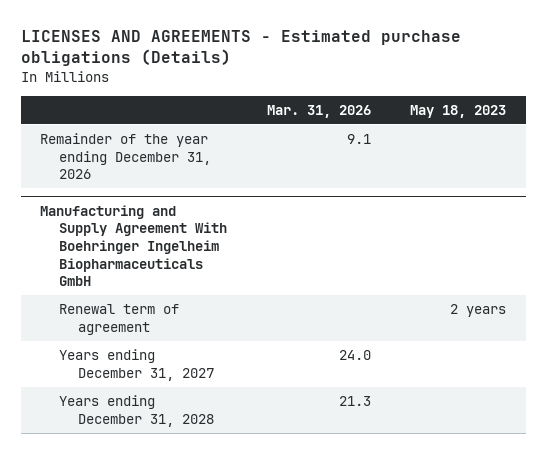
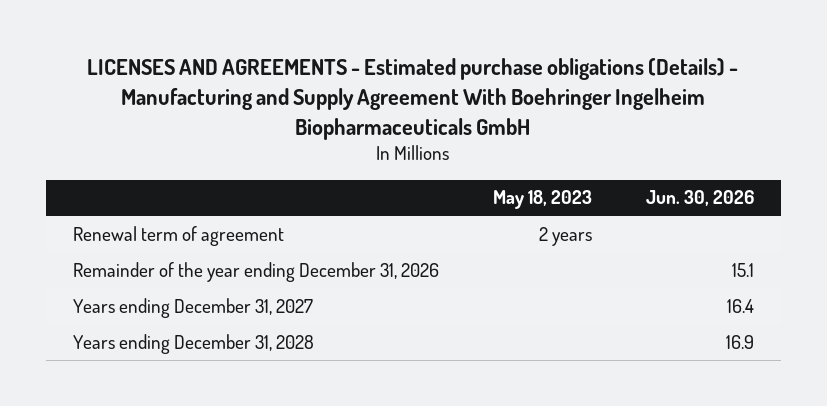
- LICENSES AND AGREEMENTS - Estimated purchase obligations (Details)
+ LICENSES AND AGREEMENTS - Estimated purchase obligations (Details) - Manufacturing and Supply Agreement With Boehringer Ingelheim Biopharmaceuticals GmbH
- | Mar. 31, 2026 | May 18, 2023
+ | May 18, 2023 | Jun. 30, 2026
+ Renewal term of agreement | 2 years |
- Manufacturing and Supply Agreement With Boehringer Ingelheim Biopharmaceuticals GmbH
- Renewal term of agreement | | 2 years
- Years ending December 31, 2027 | 24.0 |
- Years ending December 31, 2028 | 21.3 |
+ Years ending December 31, 2027 | | 16.4
+ Years ending December 31, 2028 | | 16.9

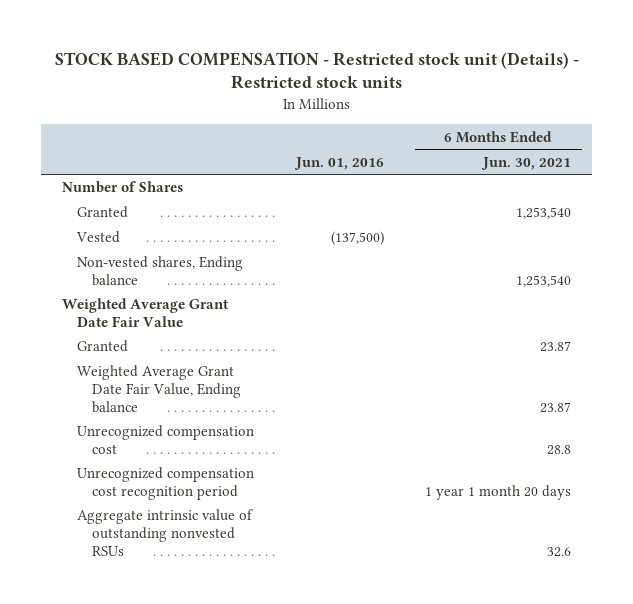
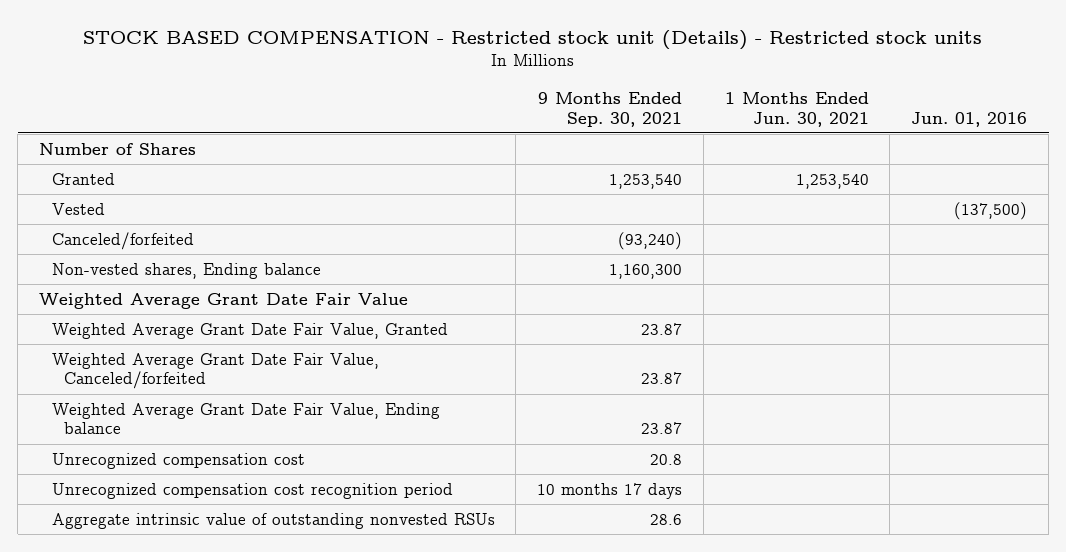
- | Jun. 01, 2016 | 6 Months Ended Jun. 30, 2021
+ | 9 Months Ended Sep. 30, 2021 | 1 Months Ended Jun. 30, 2021 | Jun. 01, 2016
+ Canceled/forfeited | (93,240) | |
- Granted | | 23.87
+ Weighted Average Grant Date Fair Value, Granted | 23.87 | |
+ Weighted Average Grant Date Fair Value, Canceled/forfeited | 23.87 | |

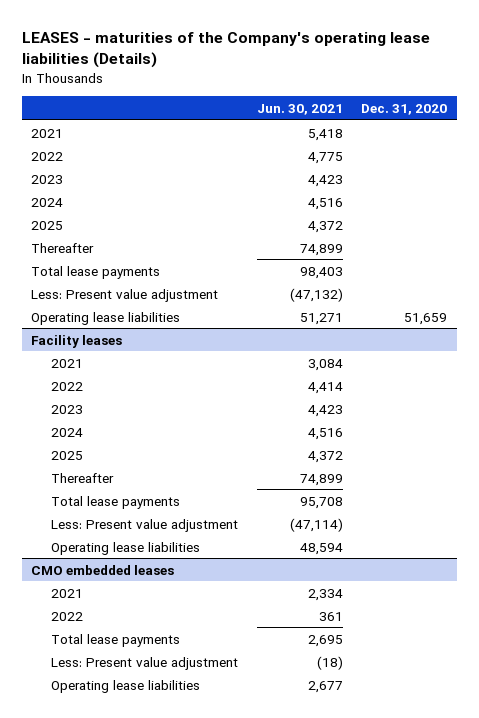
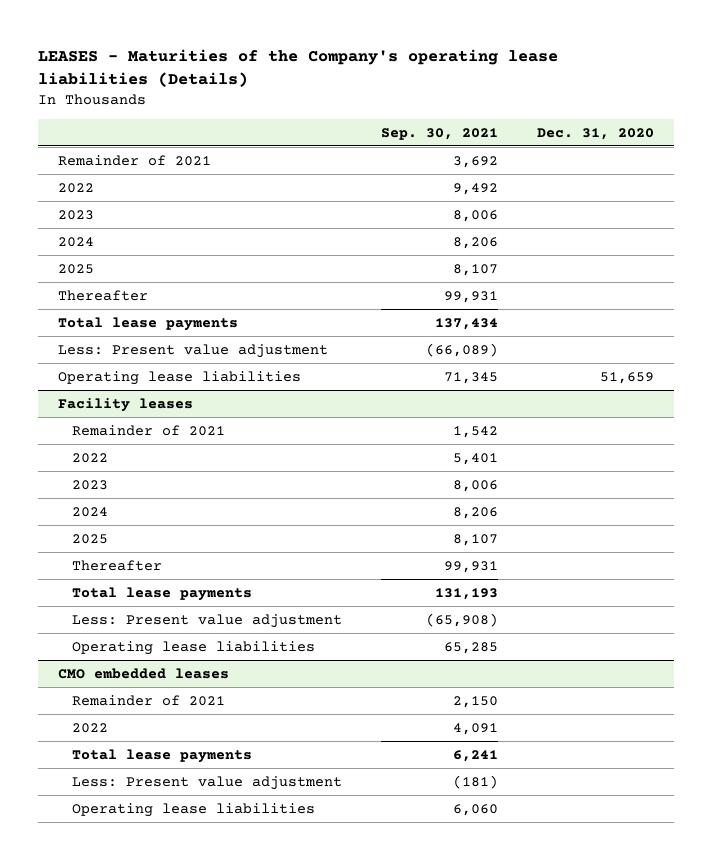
- LEASES - maturities of the Company's operating lease liabilities (Details)
+ LEASES - Maturities of the Company's operating lease liabilities (Details)
- | Jun. 30, 2021 | Dec. 31, 2020
+ | Sep. 30, 2021 | Dec. 31, 2020
- 2021 | 5,418 |
+ Remainder of 2021 | 3,692 |
@ Facility leases
- 2021 | 3,084 |
+ Remainder of 2021 | 1,542 |
@ CMO embedded leases
- 2021 | 2,334 |
+ Remainder of 2021 | 2,150 |

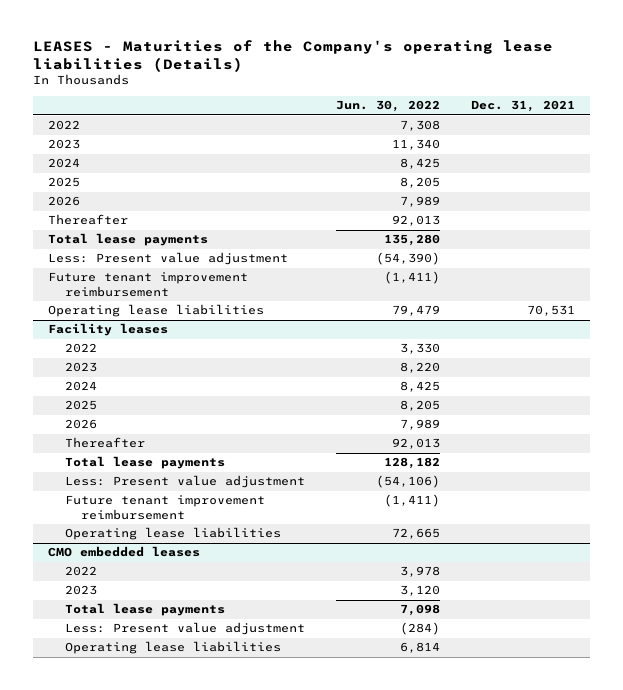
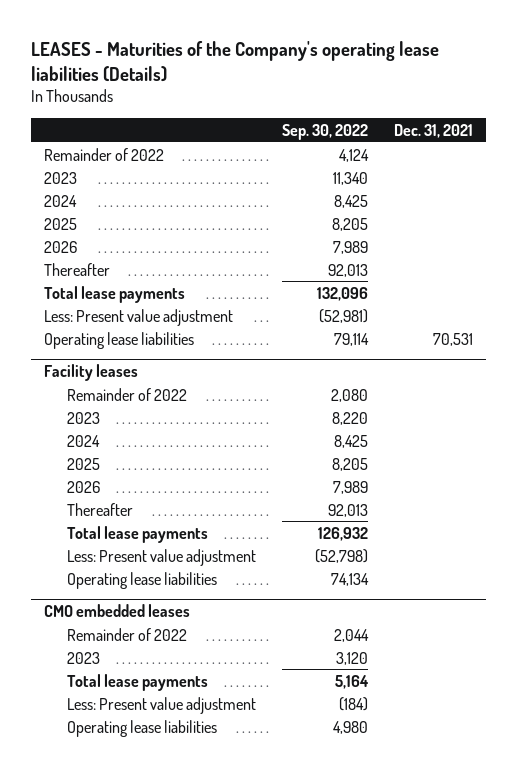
- | Jun. 30, 2022 | Dec. 31, 2021
+ | Sep. 30, 2022 | Dec. 31, 2021
- 2022 | 7,308 |
+ Remainder of 2022 | 4,124 |
- Future tenant improvement reimbursement | (1,411) |
@ Facility leases
- 2022 | 3,330 |
+ Remainder of 2022 | 2,080 |
- Future tenant improvement reimbursement | (1,411) |
@ CMO embedded leases
- 2022 | 3,978 |
+ Remainder of 2022 | 2,044 |

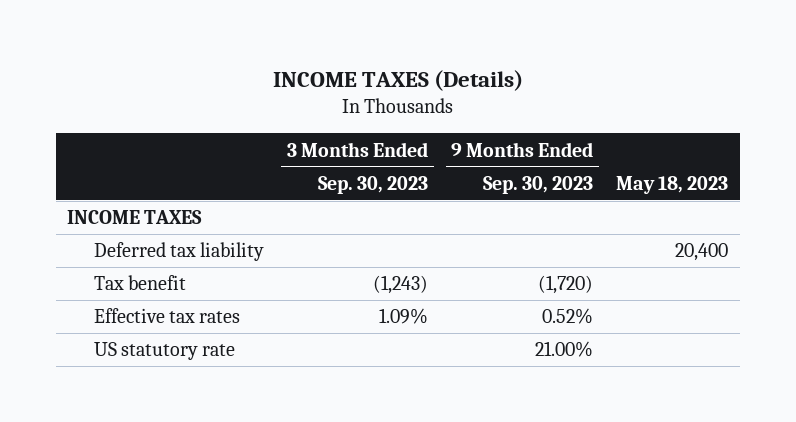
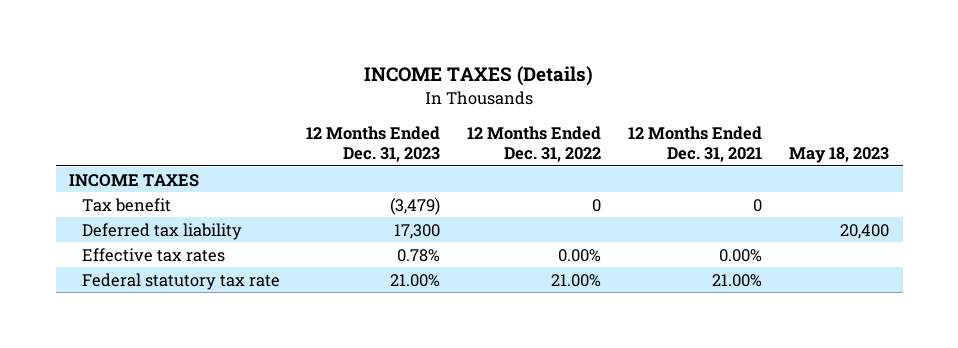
- | 3 Months Ended Sep. 30, 2023 | 9 Months Ended Sep. 30, 2023 | May 18, 2023
+ | 12 Months Ended Dec. 31, 2023 | 12 Months Ended Dec. 31, 2022 | 12 Months Ended Dec. 31, 2021 | May 18, 2023
moved down: Deferred tax liability | 17,300 | | | 20,400
- US statutory rate | | 21.00% |
+ Federal statutory tax rate | 21.00% | 21.00% | 21.00% |

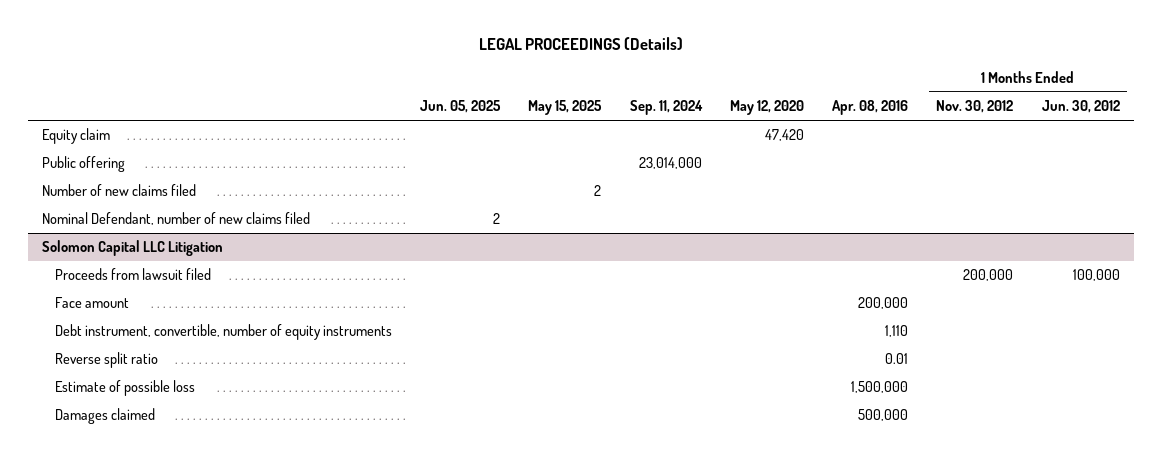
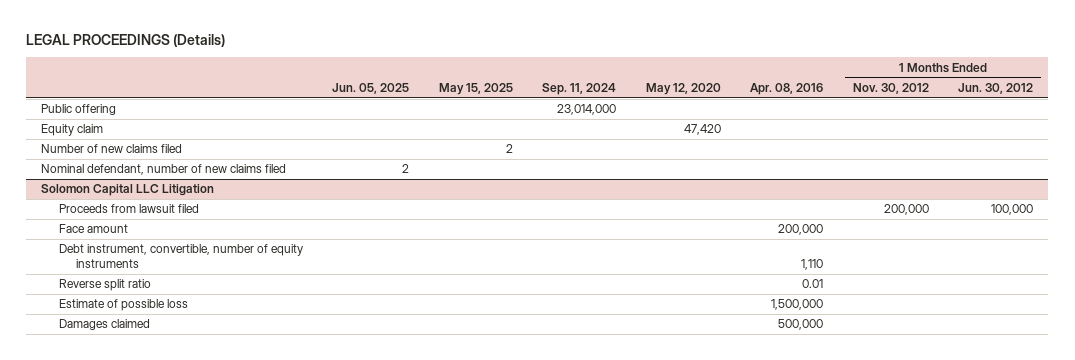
moved down: Equity claim | | | | 47,420 | | |
- Nominal Defendant, number of new claims filed | 2 | | | | | |
+ Nominal defendant, number of new claims filed | 2 | | | | | |

